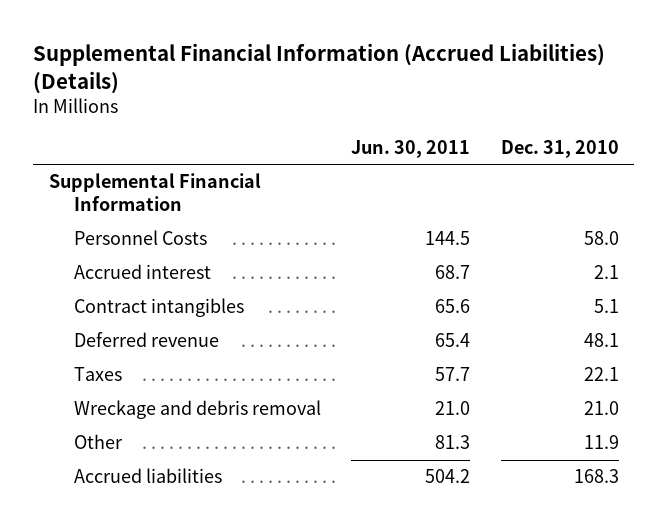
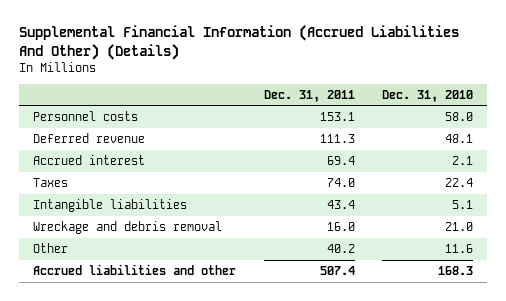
- Supplemental Financial Information (Accrued Liabilities) (Details)
+ Supplemental Financial Information (Accrued Liabilities And Other) (Details)
- | Jun. 30, 2011 | Dec. 31, 2010
+ | Dec. 31, 2011 | Dec. 31, 2010
- Supplemental Financial Information
- Personnel Costs | 144.5 | 58.0
- Contract intangibles | 65.6 | 5.1
+ Personnel costs | 153.1 | 58.0
- Taxes | 57.7 | 22.1
moved down: Accrued interest | 69.4 | 2.1
+ Taxes | 74.0 | 22.4
+ Intangible liabilities | 43.4 | 5.1
- Other | 81.3 | 11.9
- Accrued liabilities | 504.2 | 168.3
+ Other | 40.2 | 11.6
+ Accrued liabilities and other | 507.4 | 168.3

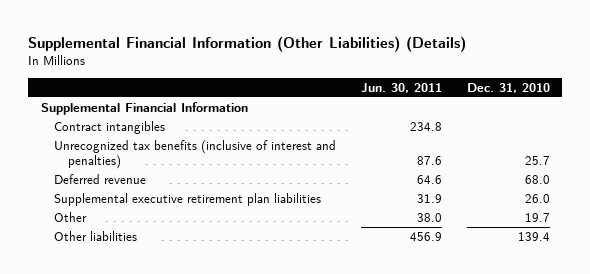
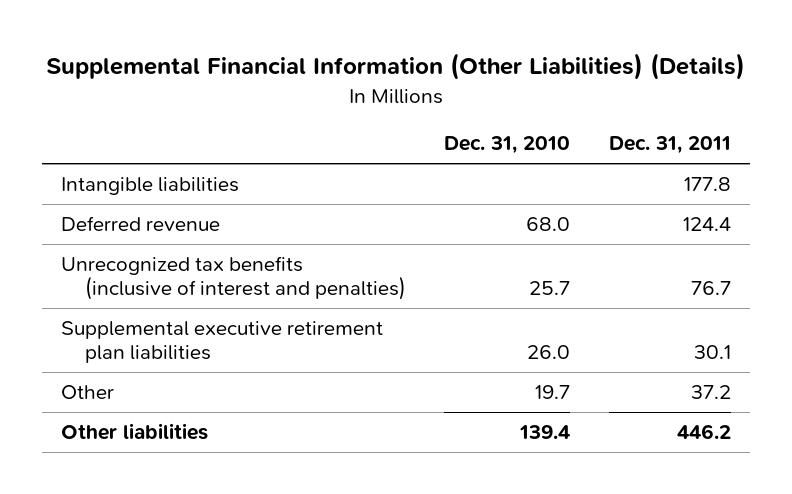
- | Jun. 30, 2011 | Dec. 31, 2010
+ | Dec. 31, 2010 | Dec. 31, 2011
- Supplemental Financial Information
- Contract intangibles | 234.8 |
+ Intangible liabilities | | 177.8
moved down: Unrecognized tax benefits (inclusive of interest and penalties) | 25.7 | 76.7

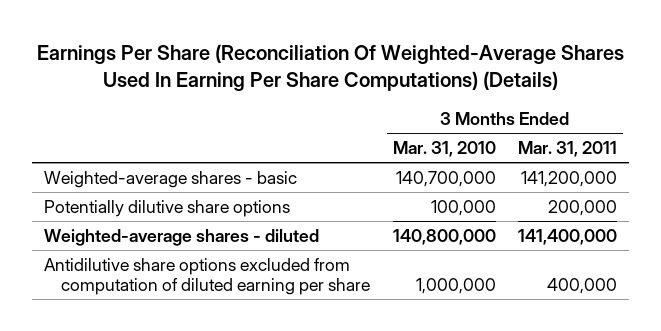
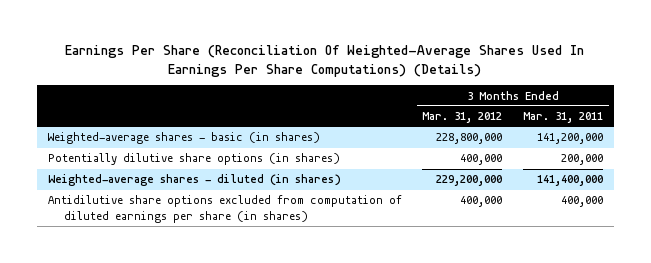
- Earnings Per Share (Reconciliation Of Weighted-Average Shares Used In Earning Per Share Computations) (Details)
+ Earnings Per Share (Reconciliation Of Weighted-Average Shares Used In Earnings Per Share Computations) (Details)
- | 3 Months Ended Mar. 31, 2010 | 3 Months Ended Mar. 31, 2011
+ | 3 Months Ended Mar. 31, 2012 | 3 Months Ended Mar. 31, 2011
- Weighted-average shares - basic | 140,700,000 | 141,200,000
- Potentially dilutive share options | 100,000 | 200,000
- Weighted-average shares - diluted | 140,800,000 | 141,400,000
- Antidilutive share options excluded from computation of diluted earning per share | 1,000,000 | 400,000
+ Weighted-average shares - basic (in shares) | 228,800,000 | 141,200,000
+ Potentially dilutive share options (in shares) | 400,000 | 200,000
+ Weighted-average shares - diluted (in shares) | 229,200,000 | 141,400,000
+ Antidilutive share options excluded from computation of diluted earnings per share (in shares) | 400,000 | 400,000

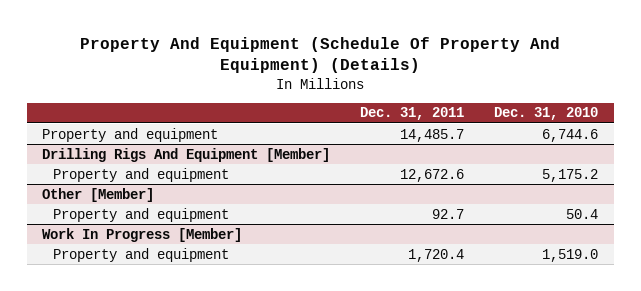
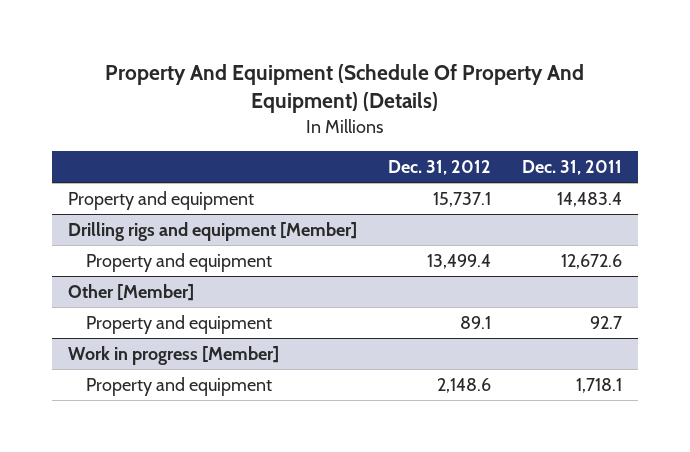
- | Dec. 31, 2011 | Dec. 31, 2010
+ | Dec. 31, 2012 | Dec. 31, 2011
- Property and equipment | 14,485.7 | 6,744.6
- Drilling Rigs And Equipment [Member]
+ Property and equipment | 15,737.1 | 14,483.4
+ Drilling rigs and equipment [Member]
- Work In Progress [Member]
- Property and equipment | 1,720.4 | 1,519.0
+ Work in progress [Member]
+ Property and equipment | 2,148.6 | 1,718.1

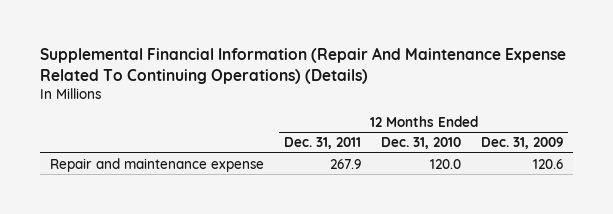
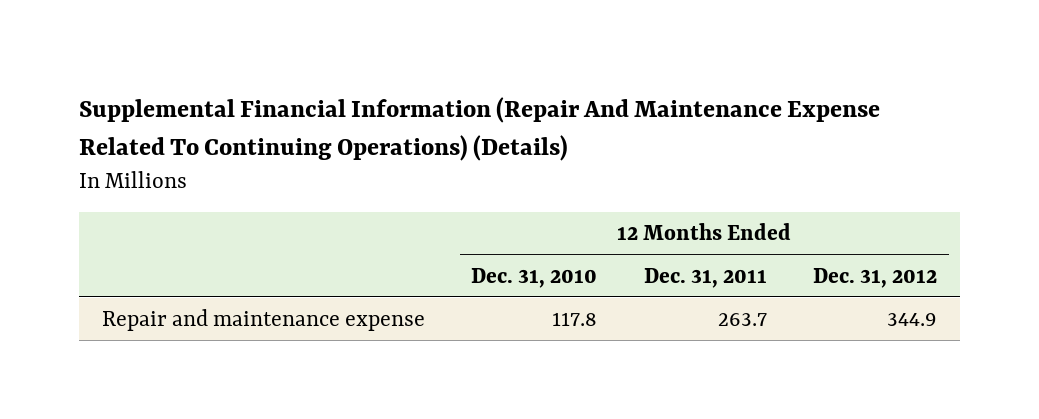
- | 12 Months Ended Dec. 31, 2011 | 12 Months Ended Dec. 31, 2010 | 12 Months Ended Dec. 31, 2009
+ | 12 Months Ended Dec. 31, 2010 | 12 Months Ended Dec. 31, 2011 | 12 Months Ended Dec. 31, 2012
- Repair and maintenance expense | 267.9 | 120.0 | 120.6
+ Repair and maintenance expense | 117.8 | 263.7 | 344.9

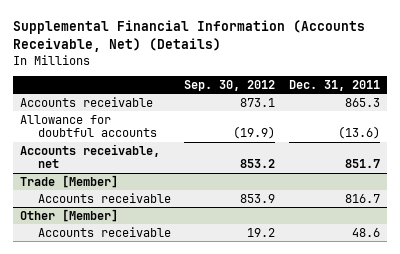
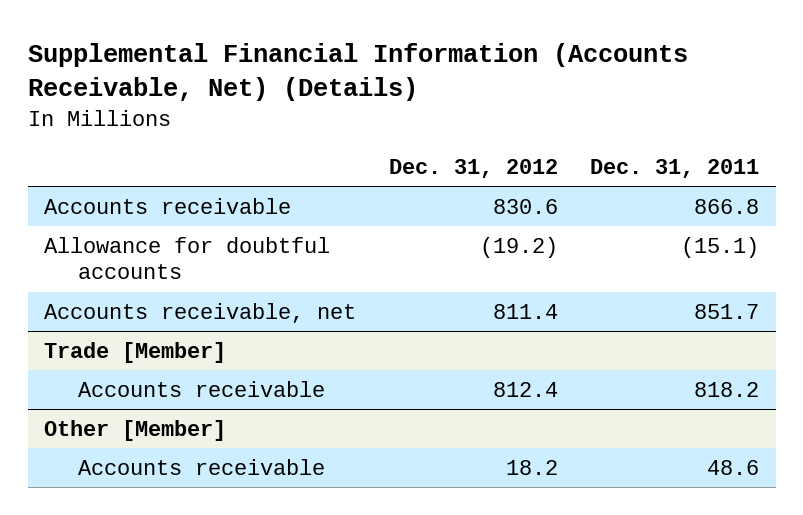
- | Sep. 30, 2012 | Dec. 31, 2011
+ | Dec. 31, 2012 | Dec. 31, 2011
- Accounts receivable | 873.1 | 865.3
- Allowance for doubtful accounts | (19.9) | (13.6)
+ Accounts receivable | 830.6 | 866.8
+ Allowance for doubtful accounts | (19.2) | (15.1)
@ Trade [Member]
- Accounts receivable | 853.9 | 816.7
+ Accounts receivable | 812.4 | 818.2

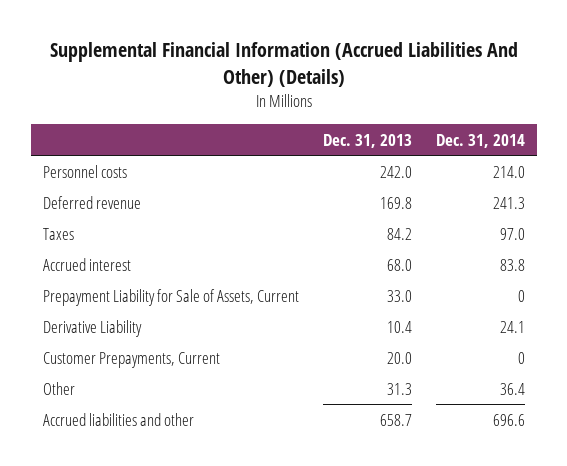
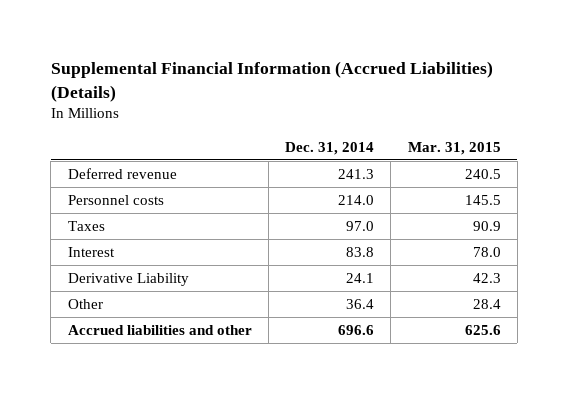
- Supplemental Financial Information (Accrued Liabilities And Other) (Details)
+ Supplemental Financial Information (Accrued Liabilities) (Details)
- | Dec. 31, 2013 | Dec. 31, 2014
+ | Dec. 31, 2014 | Mar. 31, 2015
moved down: Personnel costs | 214.0 | 145.5
- Accrued interest | 68.0 | 83.8
- Prepayment Liability for Sale of Assets, Current | 33.0 | 0
+ Interest | 83.8 | 78.0
- Customer Prepayments, Current | 20.0 | 0

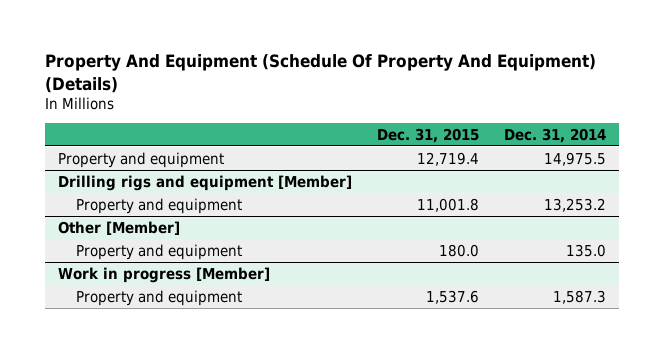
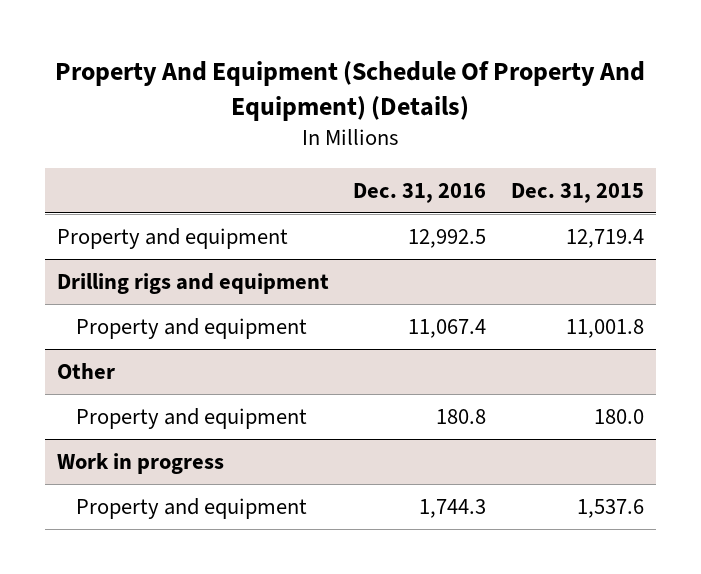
- | Dec. 31, 2015 | Dec. 31, 2014
+ | Dec. 31, 2016 | Dec. 31, 2015
- Drilling rigs and equipment [Member]
+ Drilling rigs and equipment
- Other [Member]
+ Other
- Work in progress [Member]
+ Work in progress

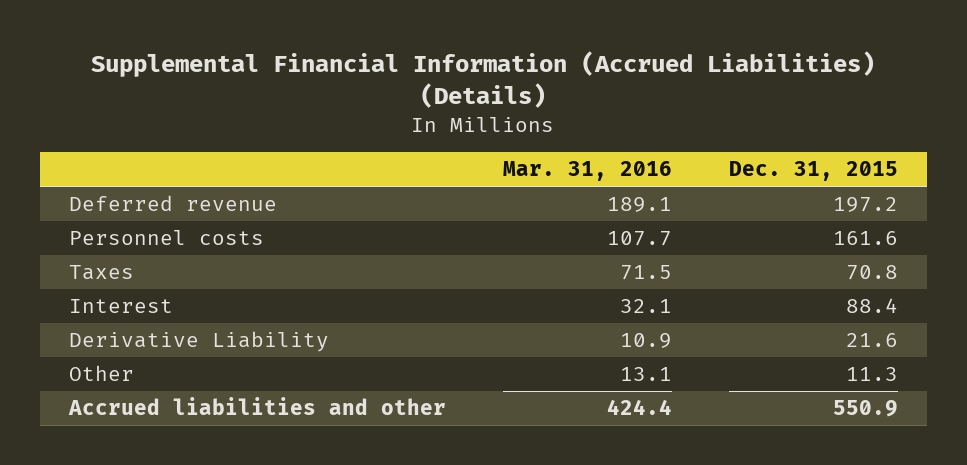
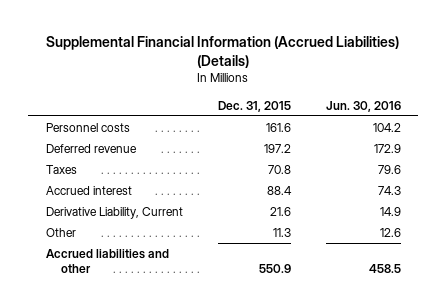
- | Mar. 31, 2016 | Dec. 31, 2015
+ | Dec. 31, 2015 | Jun. 30, 2016
moved down: Deferred revenue | 197.2 | 172.9
- Interest | 32.1 | 88.4
- Derivative Liability | 10.9 | 21.6
+ Accrued interest | 88.4 | 74.3
+ Derivative Liability, Current | 21.6 | 14.9

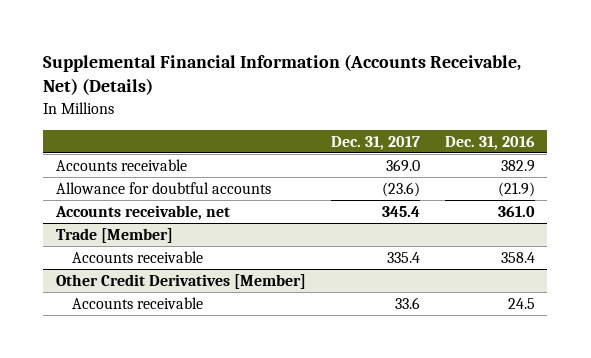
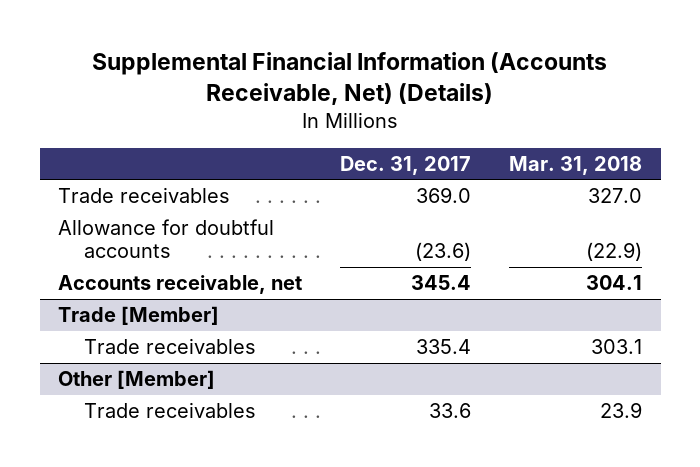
- | Dec. 31, 2017 | Dec. 31, 2016
+ | Dec. 31, 2017 | Mar. 31, 2018
- Accounts receivable | 369.0 | 382.9
+ Trade receivables | 369.0 | 327.0
@ Trade [Member]
- Accounts receivable | 335.4 | 358.4
- Other Credit Derivatives [Member]
- Accounts receivable | 33.6 | 24.5
@ Trade [Member]
+ Trade receivables | 335.4 | 303.1
+ Other [Member]
+ Trade receivables | 33.6 | 23.9

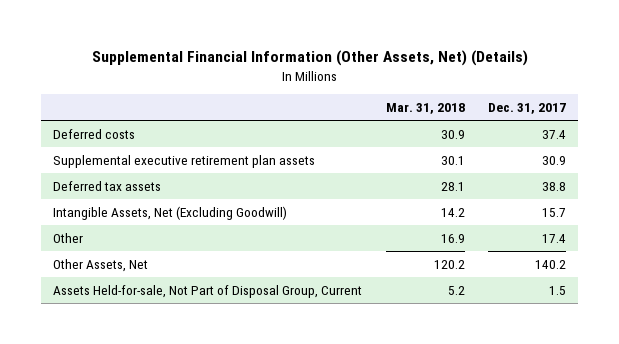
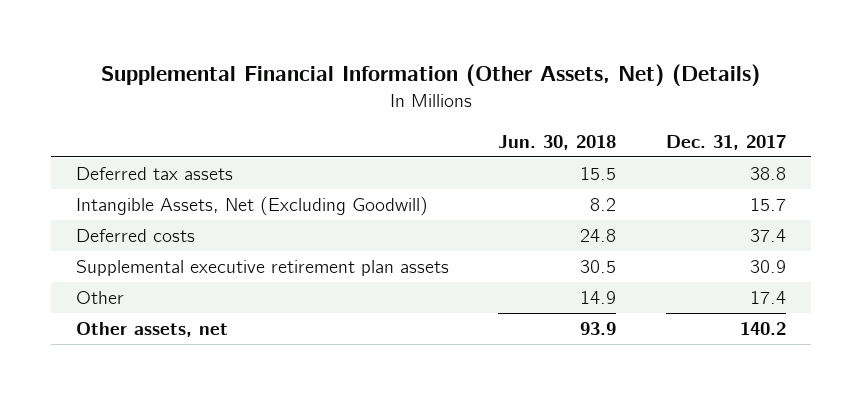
- | Mar. 31, 2018 | Dec. 31, 2017
+ | Jun. 30, 2018 | Dec. 31, 2017
moved down: Deferred costs | 24.8 | 37.4
moved down: Supplemental executive retirement plan assets | 30.5 | 30.9
- Other Assets, Net | 120.2 | 140.2
- Assets Held-for-sale, Not Part of Disposal Group, Current | 5.2 | 1.5
+ Other assets, net | 93.9 | 140.2

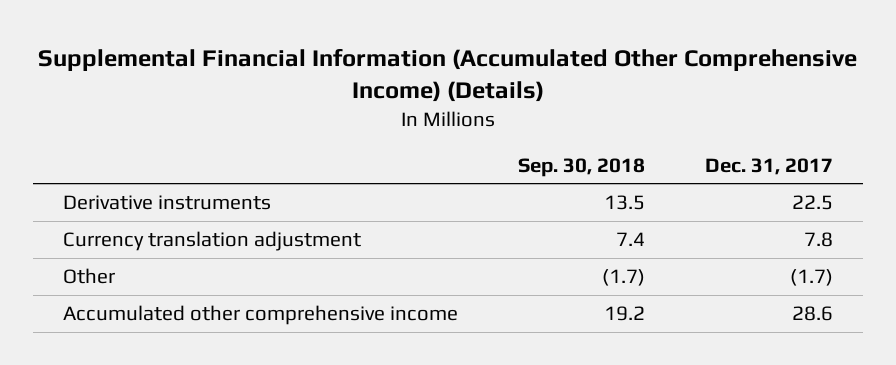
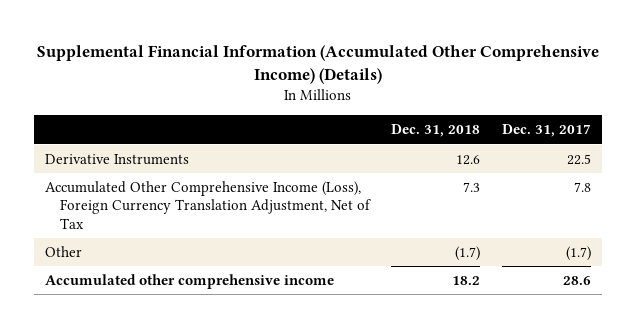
- | Sep. 30, 2018 | Dec. 31, 2017
+ | Dec. 31, 2018 | Dec. 31, 2017
- Derivative instruments | 13.5 | 22.5
- Currency translation adjustment | 7.4 | 7.8
+ Derivative Instruments | 12.6 | 22.5
+ Accumulated Other Comprehensive Income (Loss), Foreign Currency Translation Adjustment, Net of Tax | 7.3 | 7.8

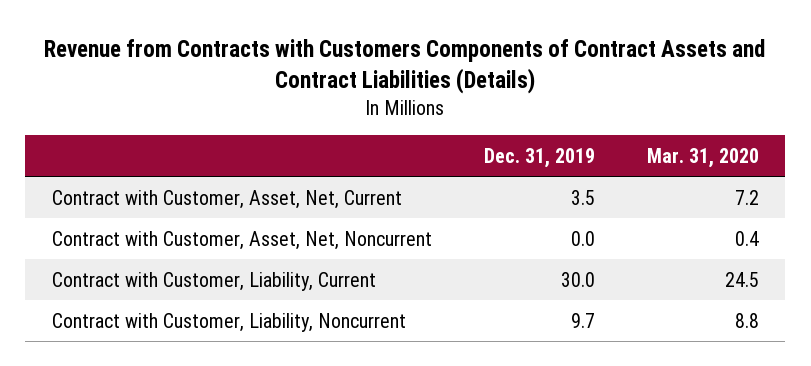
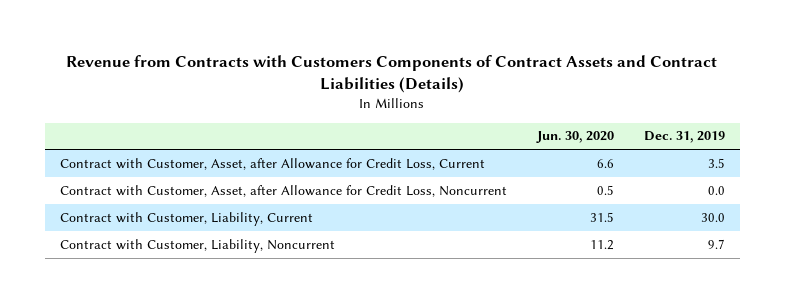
- | Dec. 31, 2019 | Mar. 31, 2020
+ | Jun. 30, 2020 | Dec. 31, 2019
- Contract with Customer, Asset, Net, Current | 3.5 | 7.2
- Contract with Customer, Asset, Net, Noncurrent | 0.0 | 0.4
+ Contract with Customer, Asset, after Allowance for Credit Loss, Current | 6.6 | 3.5
+ Contract with Customer, Asset, after Allowance for Credit Loss, Noncurrent | 0.5 | 0.0

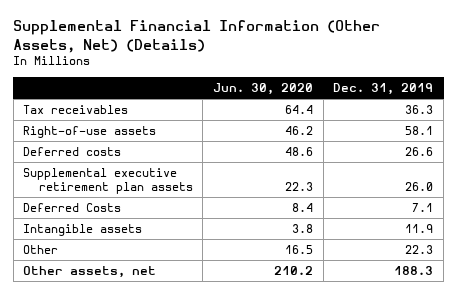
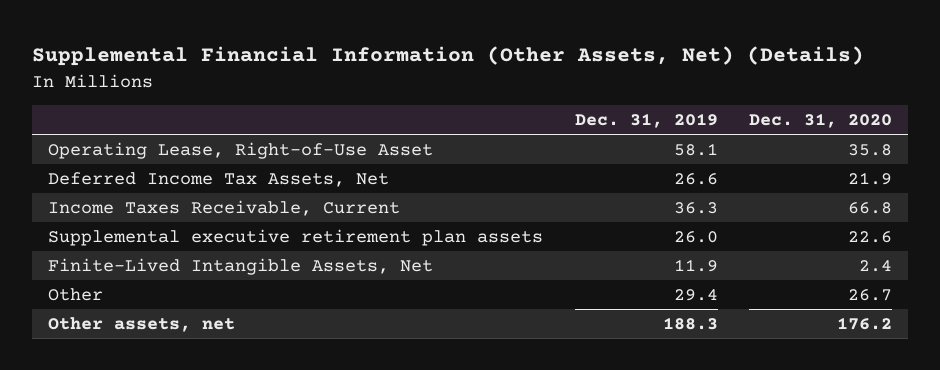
- | Jun. 30, 2020 | Dec. 31, 2019
+ | Dec. 31, 2019 | Dec. 31, 2020
- Tax receivables | 64.4 | 36.3
- Right-of-use assets | 46.2 | 58.1
- Deferred costs | 48.6 | 26.6
+ Operating Lease, Right-of-Use Asset | 58.1 | 35.8
+ Deferred Income Tax Assets, Net | 26.6 | 21.9
+ Income Taxes Receivable, Current | 36.3 | 66.8
- Deferred Costs | 8.4 | 7.1
- Intangible assets | 3.8 | 11.9
- Other | 16.5 | 22.3
+ Finite-Lived Intangible Assets, Net | 11.9 | 2.4
+ Other | 29.4 | 26.7

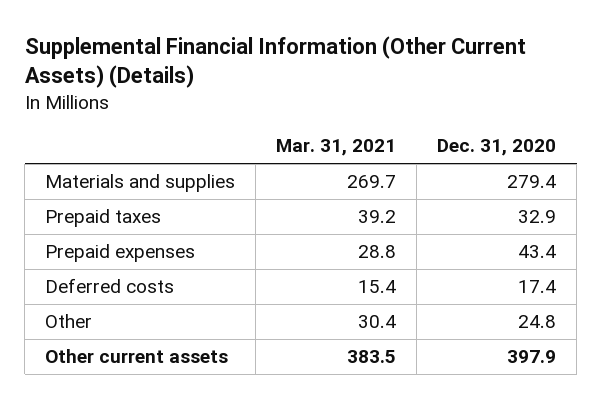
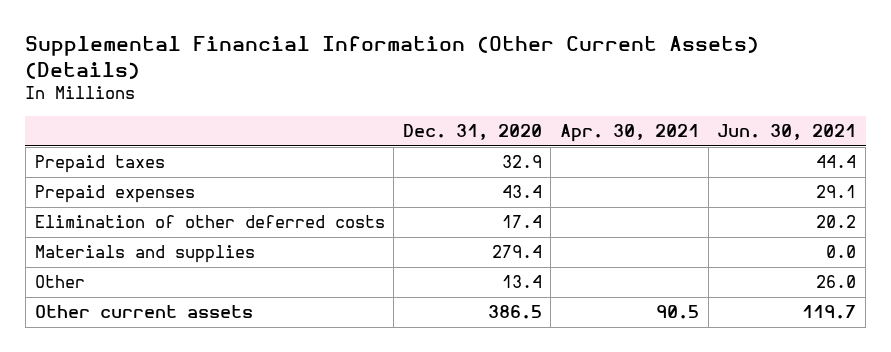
- | Mar. 31, 2021 | Dec. 31, 2020
+ | Dec. 31, 2020 | Apr. 30, 2021 | Jun. 30, 2021
- Deferred costs | 15.4 | 17.4
- Other | 30.4 | 24.8
- Other current assets | 383.5 | 397.9
+ Elimination of other deferred costs | 17.4 | | 20.2
moved down: Materials and supplies | 279.4 | | 0.0
+ Other | 13.4 | | 26.0
+ Other current assets | 386.5 | 90.5 | 119.7

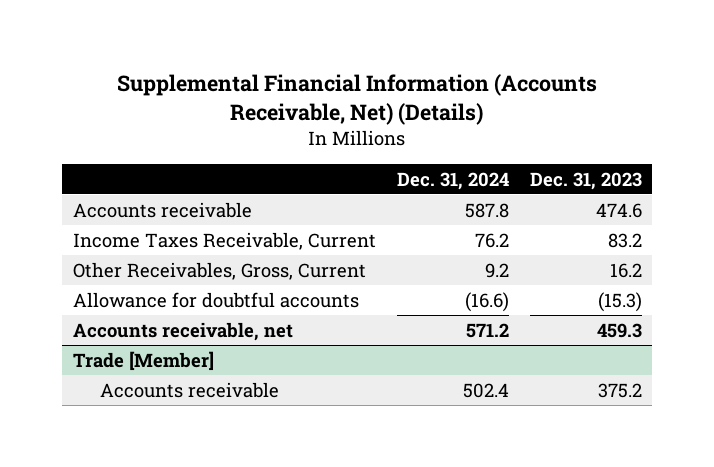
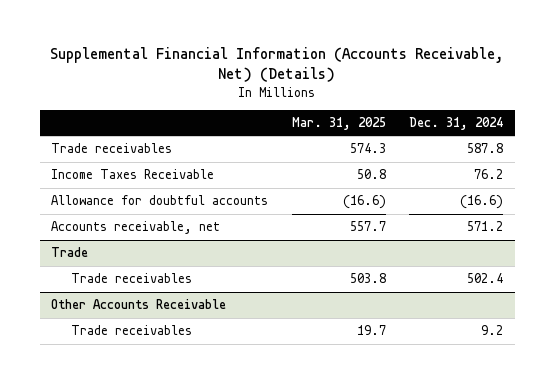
- | Dec. 31, 2024 | Dec. 31, 2023
+ | Mar. 31, 2025 | Dec. 31, 2024
- Accounts receivable | 587.8 | 474.6
- Income Taxes Receivable, Current | 76.2 | 83.2
- Other Receivables, Gross, Current | 9.2 | 16.2
+ Trade receivables | 574.3 | 587.8
+ Income Taxes Receivable | 50.8 | 76.2
- Trade [Member]
- Accounts receivable | 502.4 | 375.2
+ Trade
+ Trade receivables | 503.8 | 502.4
+ Other Accounts Receivable
+ Trade receivables | 19.7 | 9.2

